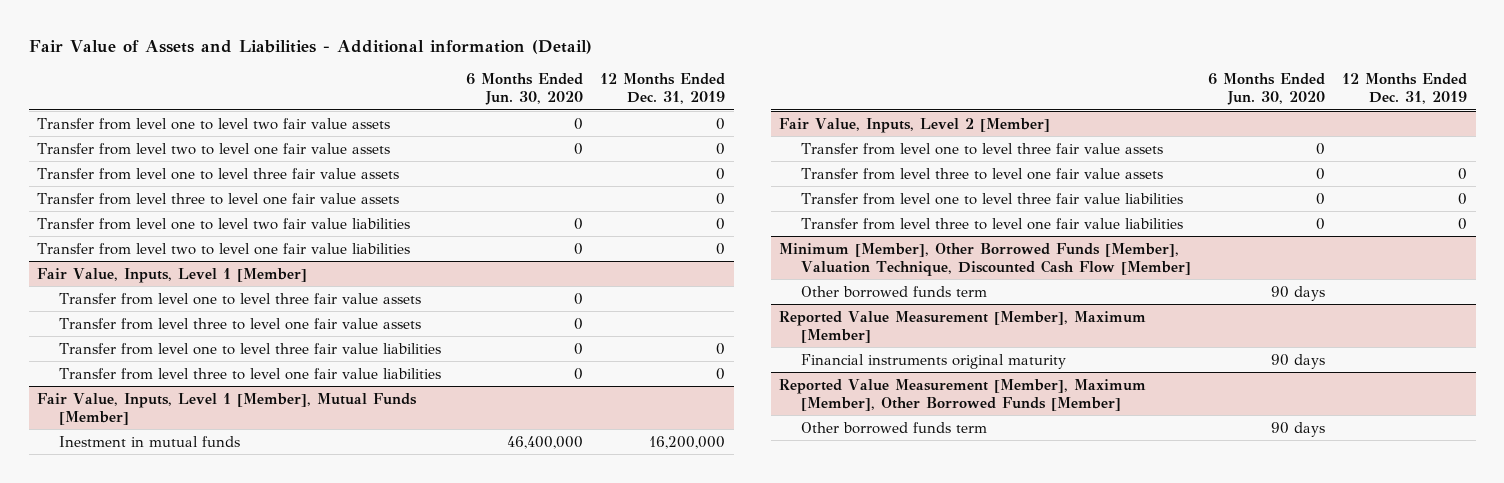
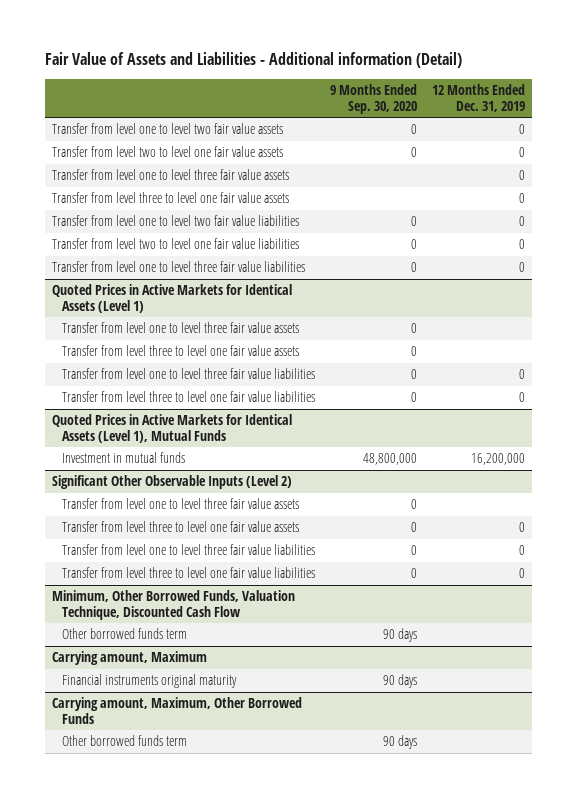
- | 6 Months Ended Jun. 30, 2020 | 12 Months Ended Dec. 31, 2019
+ | 9 Months Ended Sep. 30, 2020 | 12 Months Ended Dec. 31, 2019
- Fair Value, Inputs, Level 1 [Member]
+ Transfer from level one to level three fair value liabilities | 0 | 0
+ Quoted Prices in Active Markets for Identical Assets (Level 1)
- Fair Value, Inputs, Level 1 [Member], Mutual Funds [Member]
- Inestment in mutual funds | 46,400,000 | 16,200,000
- Fair Value, Inputs, Level 2 [Member]
+ Quoted Prices in Active Markets for Identical Assets (Level 1), Mutual Funds
+ Investment in mutual funds | 48,800,000 | 16,200,000
+ Significant Other Observable Inputs (Level 2)
- Minimum [Member], Other Borrowed Funds [Member], Valuation Technique, Discounted Cash Flow [Member]
+ Minimum, Other Borrowed Funds, Valuation Technique, Discounted Cash Flow
- Reported Value Measurement [Member], Maximum [Member]
+ Carrying amount, Maximum
- Reported Value Measurement [Member], Maximum [Member], Other Borrowed Funds [Member]
+ Carrying amount, Maximum, Other Borrowed Funds

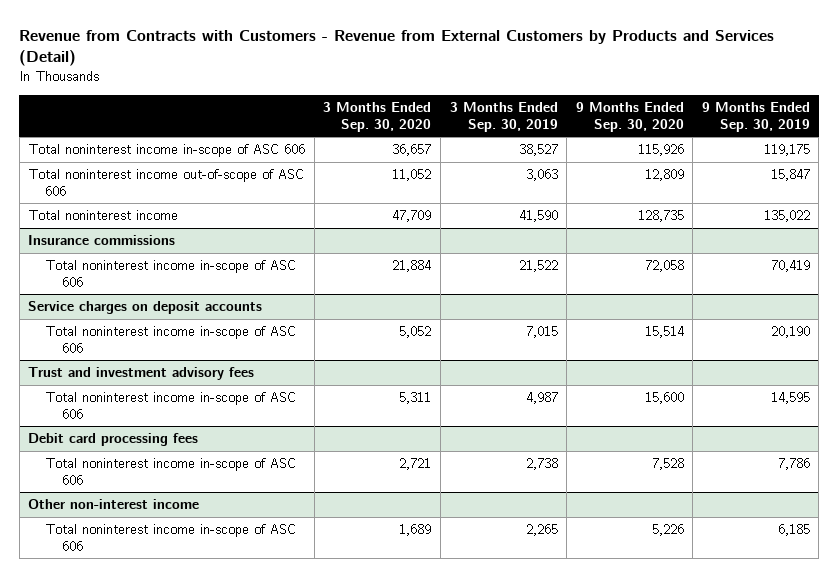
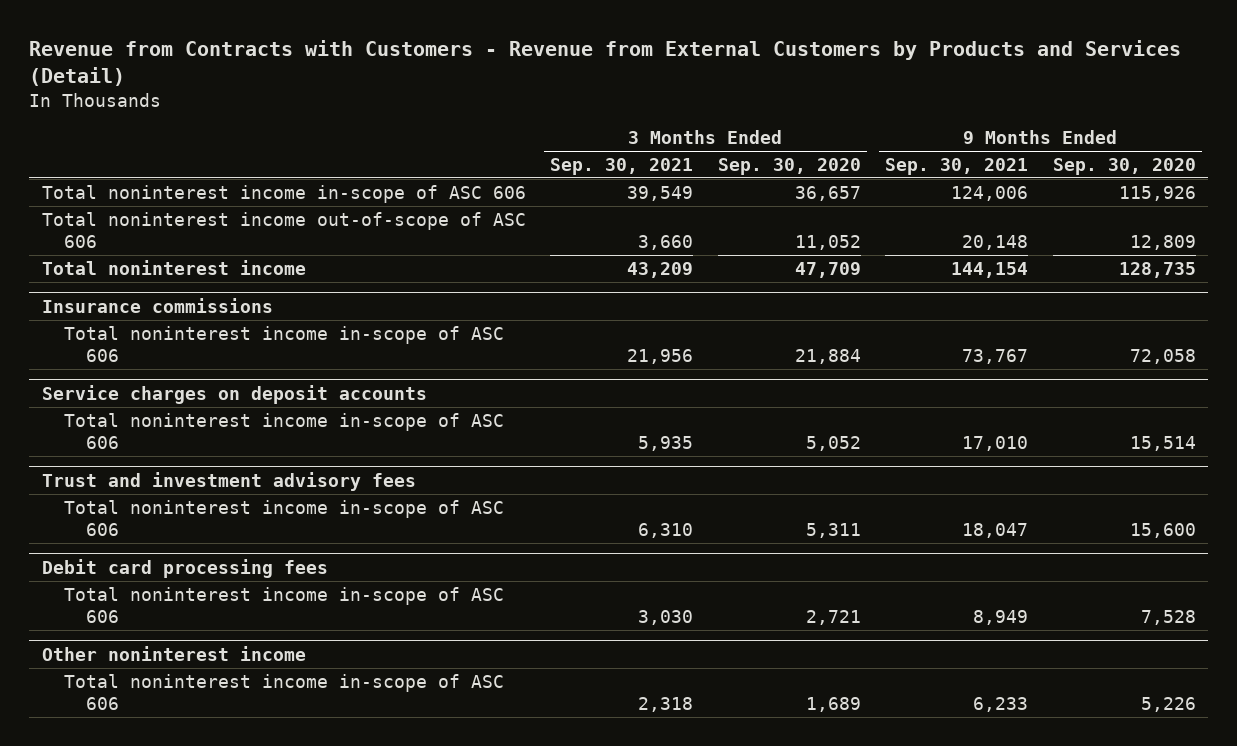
- | 3 Months Ended Sep. 30, 2020 | 3 Months Ended Sep. 30, 2019 | 9 Months Ended Sep. 30, 2020 | 9 Months Ended Sep. 30, 2019
+ | 3 Months Ended Sep. 30, 2021 | 3 Months Ended Sep. 30, 2020 | 9 Months Ended Sep. 30, 2021 | 9 Months Ended Sep. 30, 2020
- Other non-interest income
+ Other noninterest income

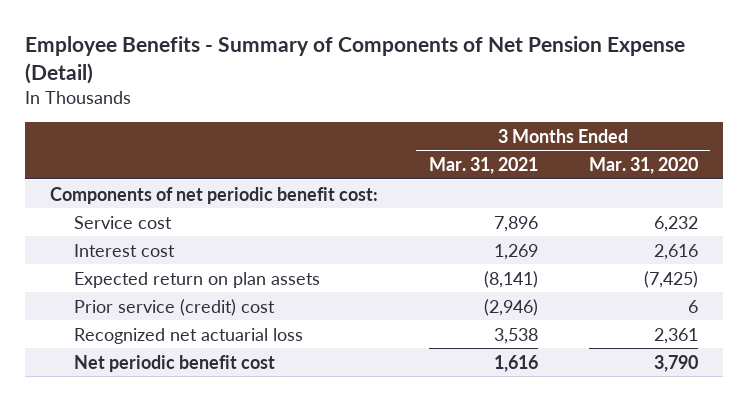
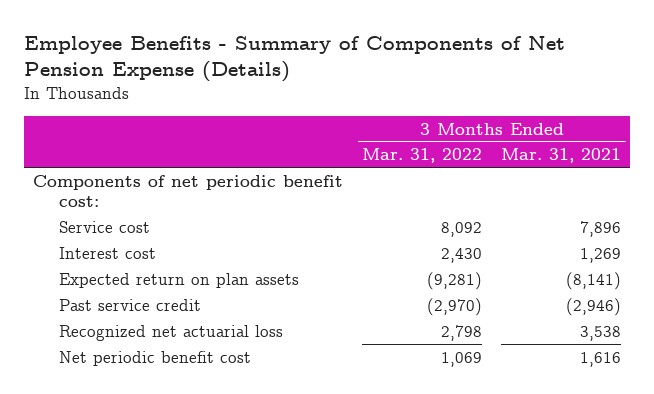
- Employee Benefits - Summary of Components of Net Pension Expense (Detail)
+ Employee Benefits - Summary of Components of Net Pension Expense (Details)
- | 3 Months Ended Mar. 31, 2021 | 3 Months Ended Mar. 31, 2020
+ | 3 Months Ended Mar. 31, 2022 | 3 Months Ended Mar. 31, 2021
- Prior service (credit) cost | (2,946) | 6
+ Past service credit | (2,970) | (2,946)

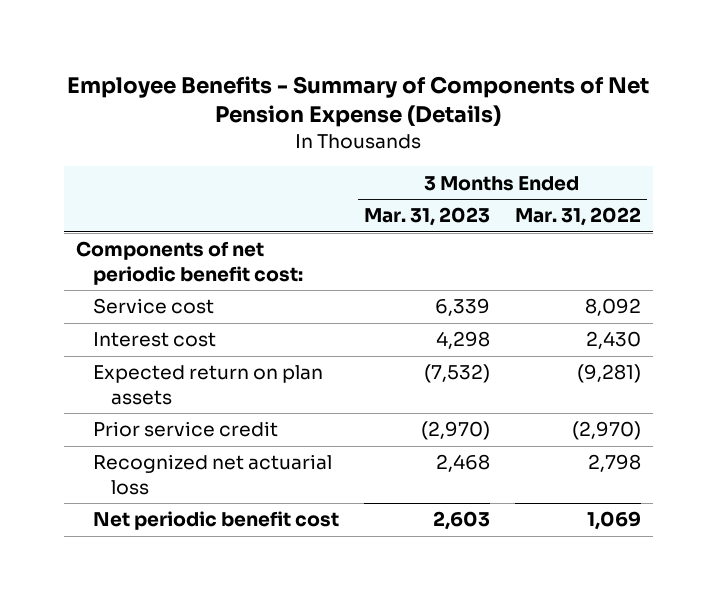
- | 3 Months Ended Mar. 31, 2022 | 3 Months Ended Mar. 31, 2021
+ | 3 Months Ended Mar. 31, 2023 | 3 Months Ended Mar. 31, 2022
- Past service credit | (2,970) | (2,946)
+ Prior service credit | (2,970) | (2,970)

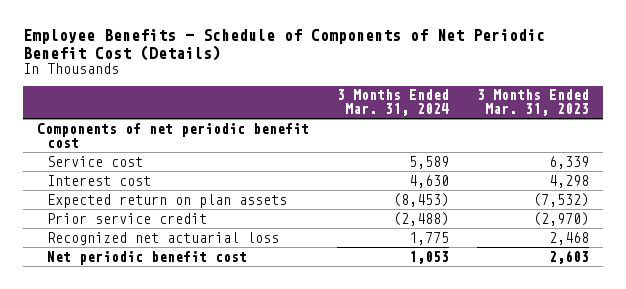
- Employee Benefits - Summary of Components of Net Pension Expense (Details)
+ Employee Benefits - Schedule of Components of Net Periodic Benefit Cost (Details)
- | 3 Months Ended Mar. 31, 2023 | 3 Months Ended Mar. 31, 2022
+ | 3 Months Ended Mar. 31, 2024 | 3 Months Ended Mar. 31, 2023
- Components of net periodic benefit cost:
+ Components of net periodic benefit cost

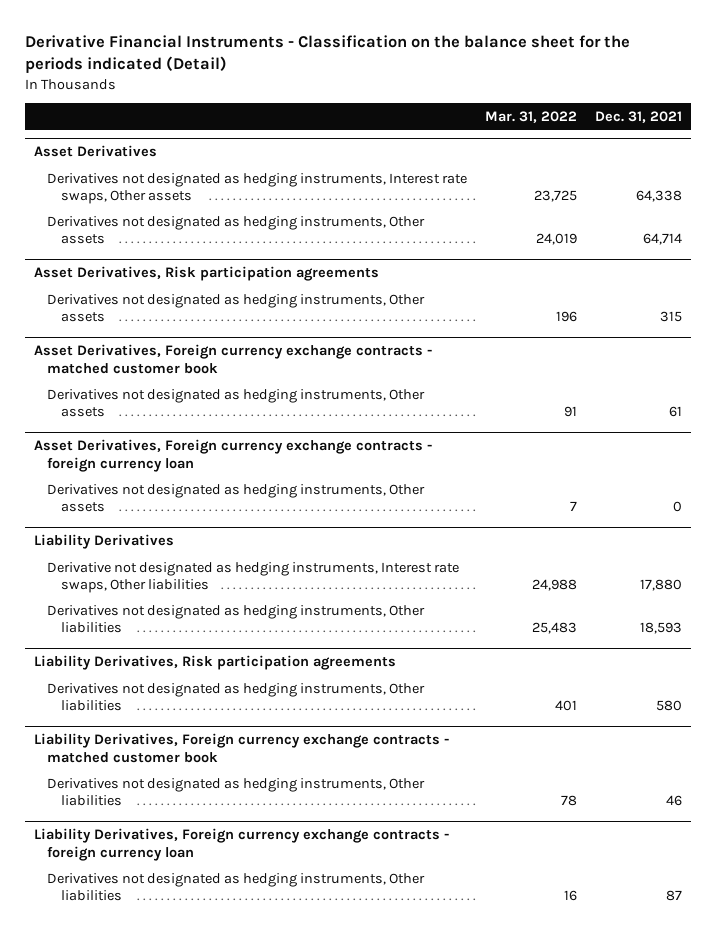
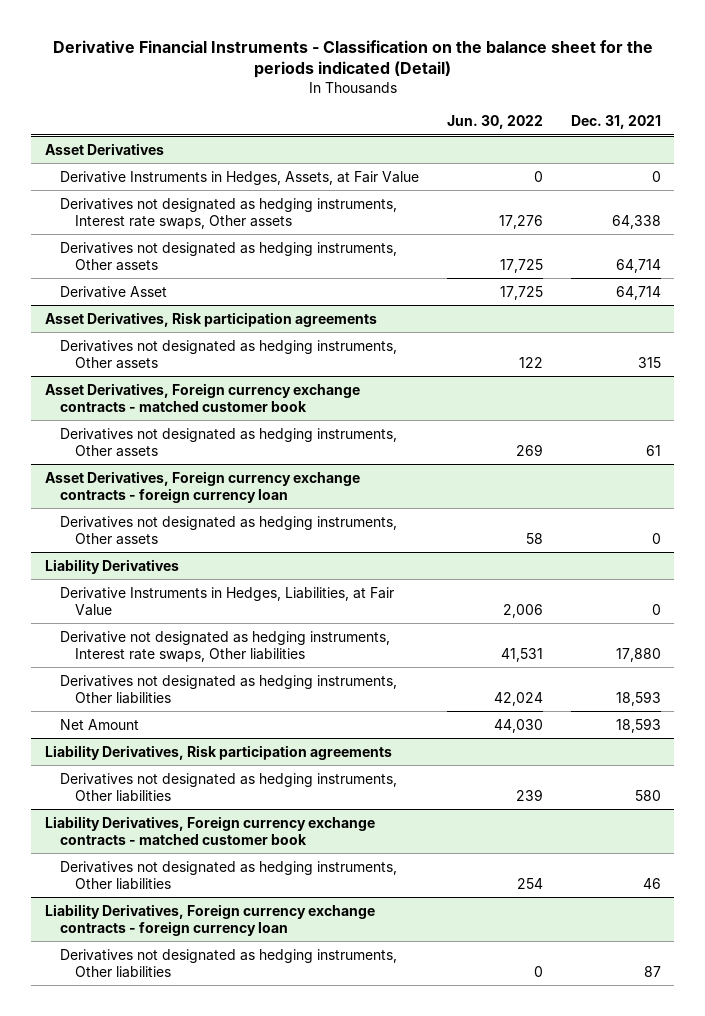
- | Mar. 31, 2022 | Dec. 31, 2021
+ | Jun. 30, 2022 | Dec. 31, 2021
@ Asset Derivatives
+ Derivative Instruments in Hedges, Assets, at Fair Value | 0 | 0
+ Derivative Asset | 17,725 | 64,714
@ Liability Derivatives
+ Derivative Instruments in Hedges, Liabilities, at Fair Value | 2,006 | 0
+ Net Amount | 44,030 | 18,593

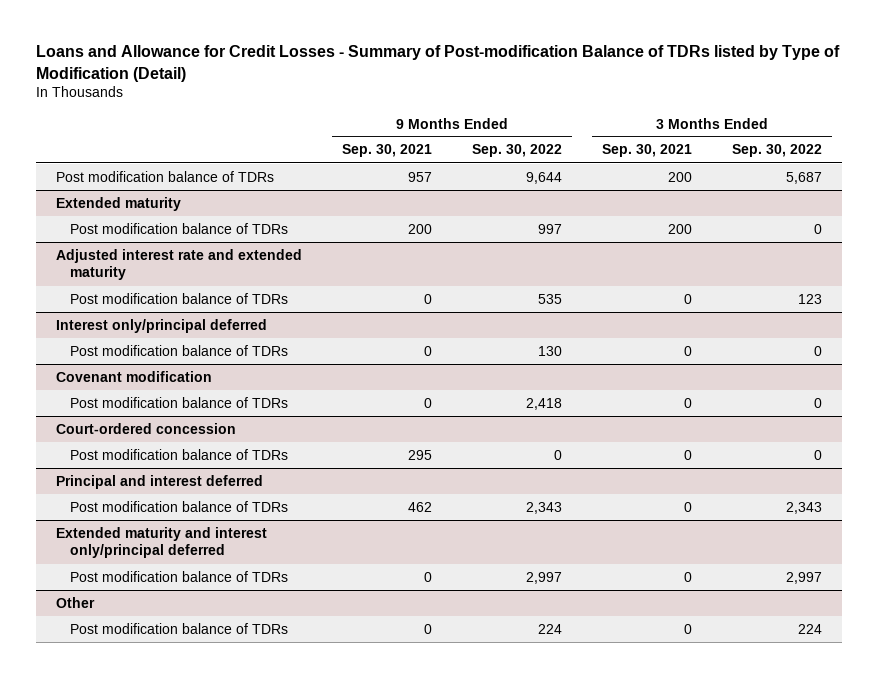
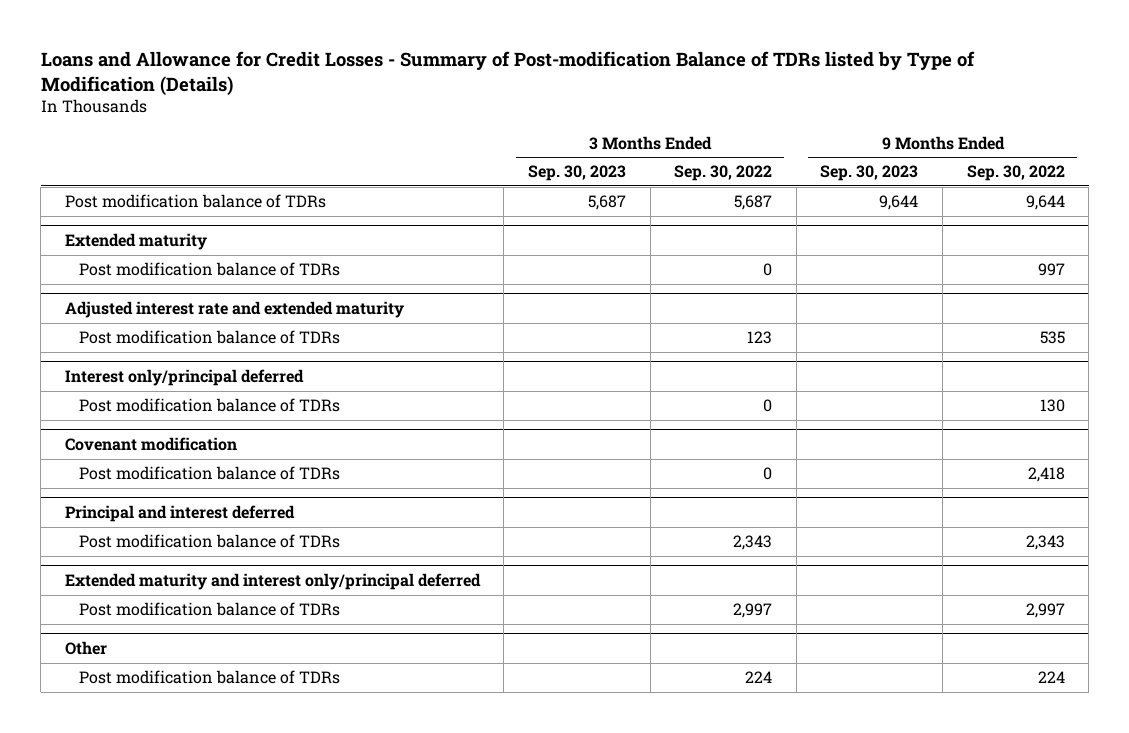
- Loans and Allowance for Credit Losses - Summary of Post-modification Balance of TDRs listed by Type of Modification (Detail)
+ Loans and Allowance for Credit Losses - Summary of Post-modification Balance of TDRs listed by Type of Modification (Details)
- | 9 Months Ended Sep. 30, 2021 | 9 Months Ended Sep. 30, 2022 | 3 Months Ended Sep. 30, 2021 | 3 Months Ended Sep. 30, 2022
+ | 3 Months Ended Sep. 30, 2023 | 3 Months Ended Sep. 30, 2022 | 9 Months Ended Sep. 30, 2023 | 9 Months Ended Sep. 30, 2022
- Court-ordered concession
- Post modification balance of TDRs | 295 | 0 | 0 | 0

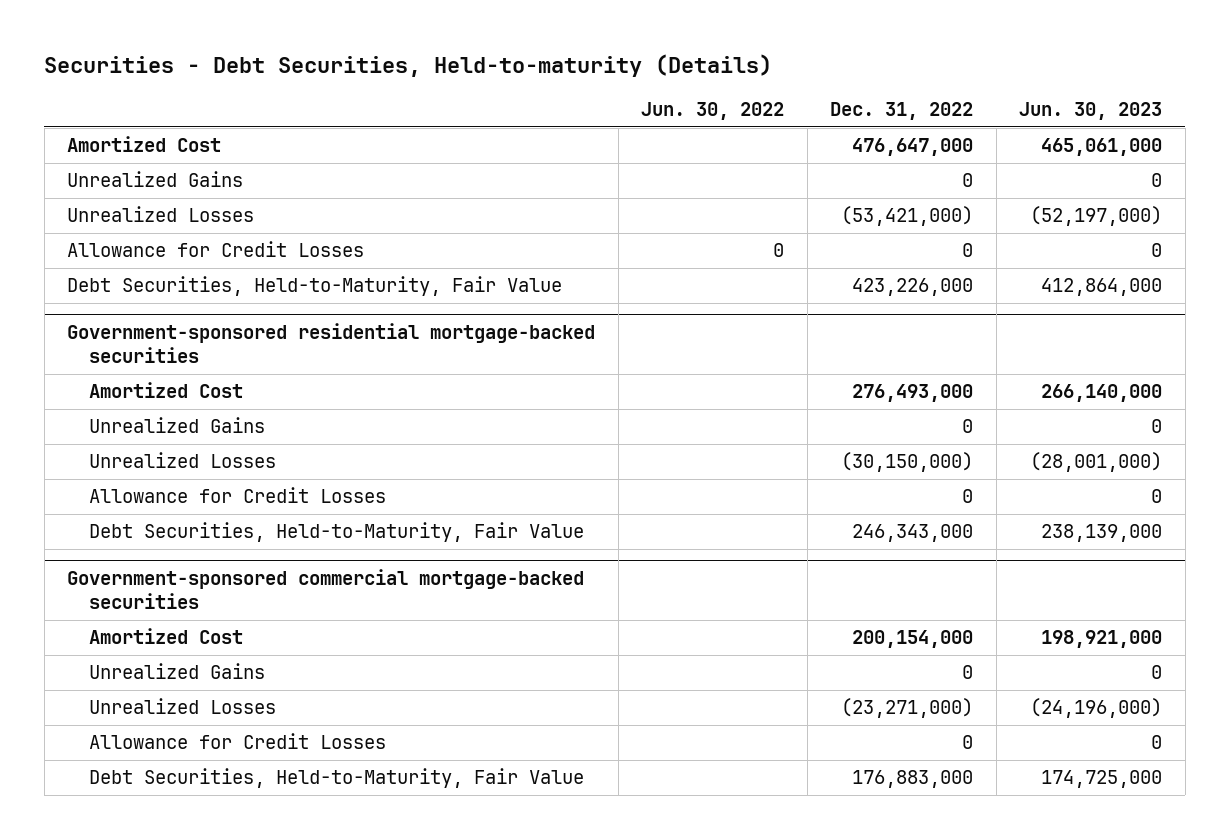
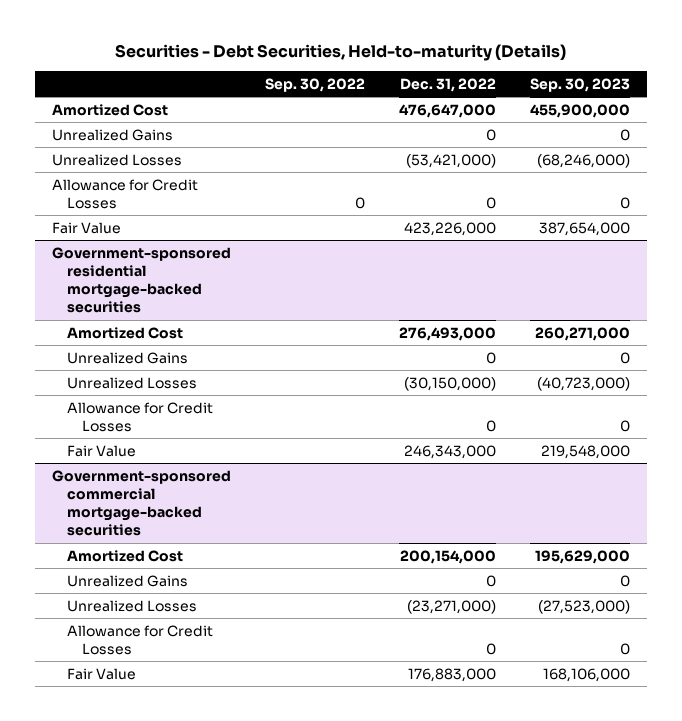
- | Jun. 30, 2022 | Dec. 31, 2022 | Jun. 30, 2023
+ | Sep. 30, 2022 | Dec. 31, 2022 | Sep. 30, 2023
- Debt Securities, Held-to-Maturity, Fair Value | | 423,226,000 | 412,864,000
+ Fair Value | | 423,226,000 | 387,654,000
@ Government-sponsored residential mortgage-backed securities
- Debt Securities, Held-to-Maturity, Fair Value | | 246,343,000 | 238,139,000
+ Fair Value | | 246,343,000 | 219,548,000
@ Government-sponsored commercial mortgage-backed securities
- Debt Securities, Held-to-Maturity, Fair Value | | 176,883,000 | 174,725,000
+ Fair Value | | 176,883,000 | 168,106,000

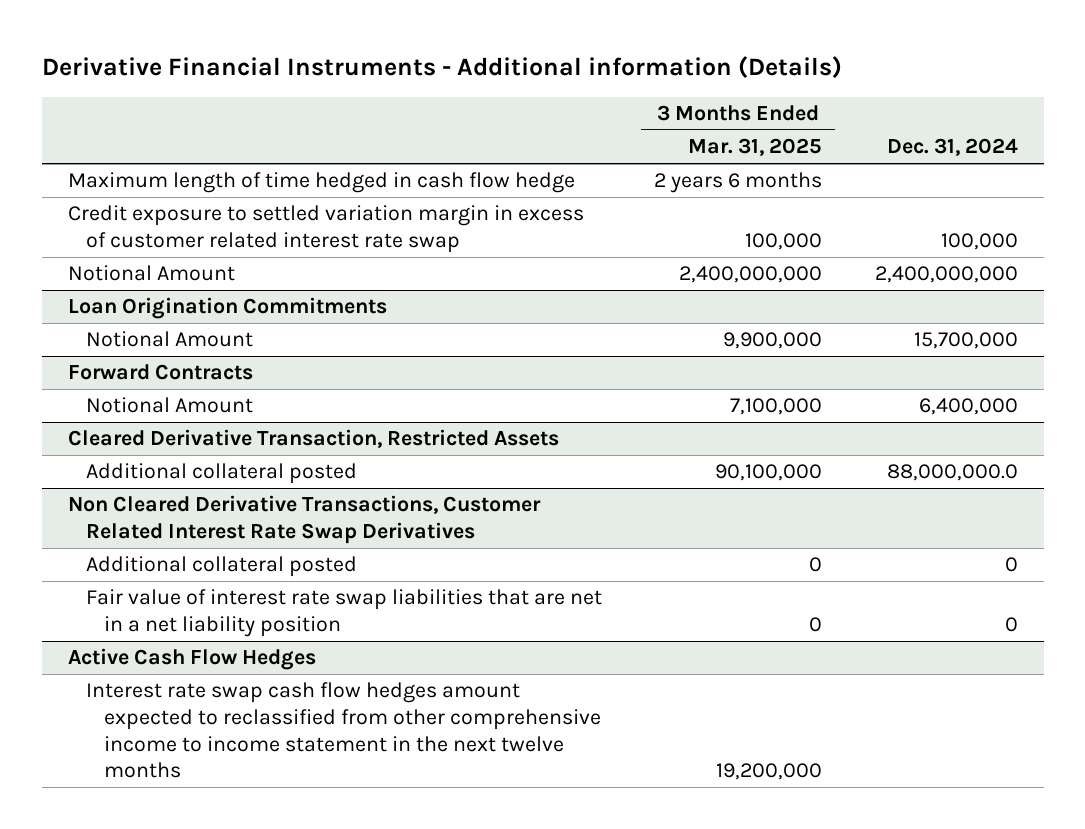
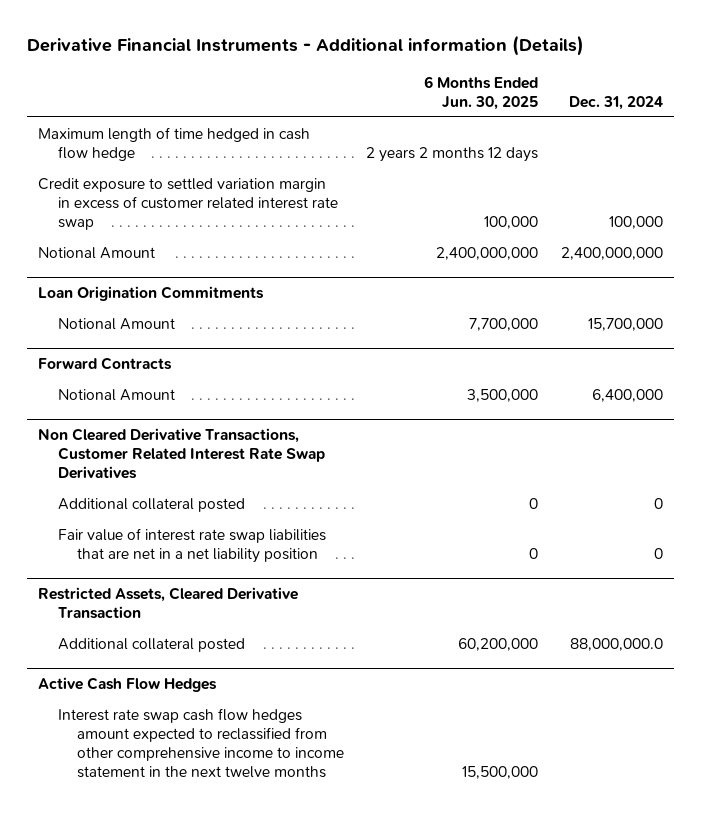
- | 3 Months Ended Mar. 31, 2025 | Dec. 31, 2024
+ | 6 Months Ended Jun. 30, 2025 | Dec. 31, 2024
- Cleared Derivative Transaction, Restricted Assets
- Additional collateral posted | 90,100,000 | 88,000,000.0
+ Restricted Assets, Cleared Derivative Transaction
+ Additional collateral posted | 60,200,000 | 88,000,000.0

